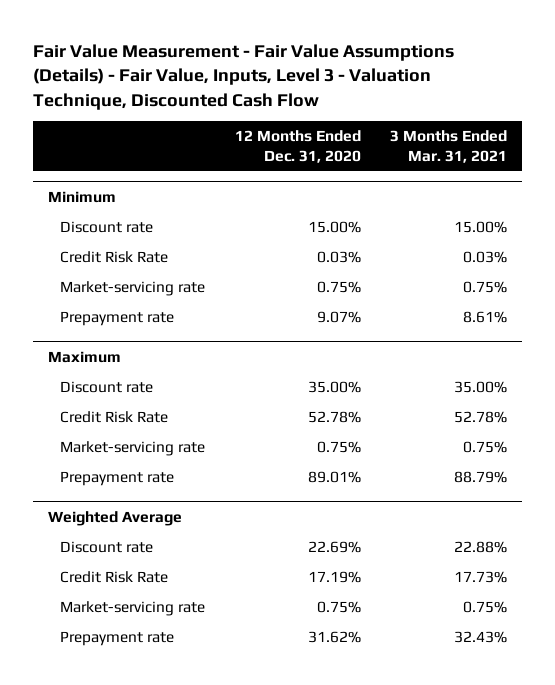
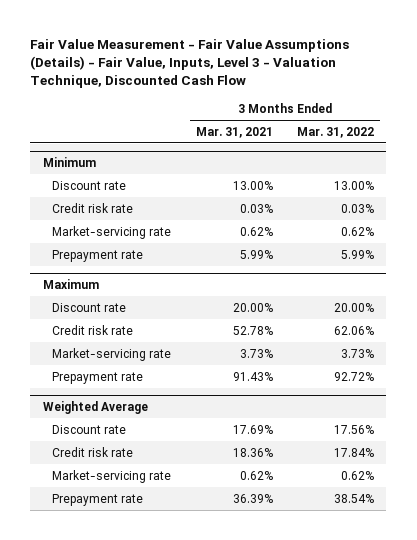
- | 12 Months Ended Dec. 31, 2020 | 3 Months Ended Mar. 31, 2021
+ | 3 Months Ended Mar. 31, 2021 | 3 Months Ended Mar. 31, 2022
@ Minimum
- Discount rate | 15.00% | 15.00%
- Credit Risk Rate | 0.03% | 0.03%
- Market-servicing rate | 0.75% | 0.75%
- Prepayment rate | 9.07% | 8.61%
+ Discount rate | 13.00% | 13.00%
+ Credit risk rate | 0.03% | 0.03%
+ Market-servicing rate | 0.62% | 0.62%
+ Prepayment rate | 5.99% | 5.99%
@ Maximum
- Discount rate | 35.00% | 35.00%
- Credit Risk Rate | 52.78% | 52.78%
- Market-servicing rate | 0.75% | 0.75%
- Prepayment rate | 89.01% | 88.79%
+ Discount rate | 20.00% | 20.00%
+ Credit risk rate | 52.78% | 62.06%
+ Market-servicing rate | 3.73% | 3.73%
+ Prepayment rate | 91.43% | 92.72%
@ Weighted Average
- Discount rate | 22.69% | 22.88%
- Credit Risk Rate | 17.19% | 17.73%
- Market-servicing rate | 0.75% | 0.75%
- Prepayment rate | 31.62% | 32.43%
+ Discount rate | 17.69% | 17.56%
+ Credit risk rate | 18.36% | 17.84%
+ Market-servicing rate | 0.62% | 0.62%
+ Prepayment rate | 36.39% | 38.54%

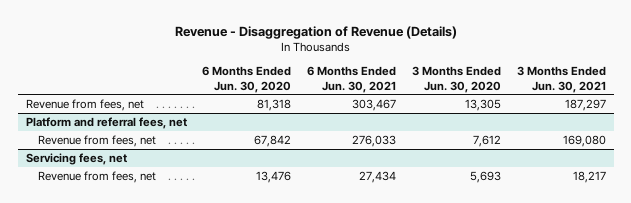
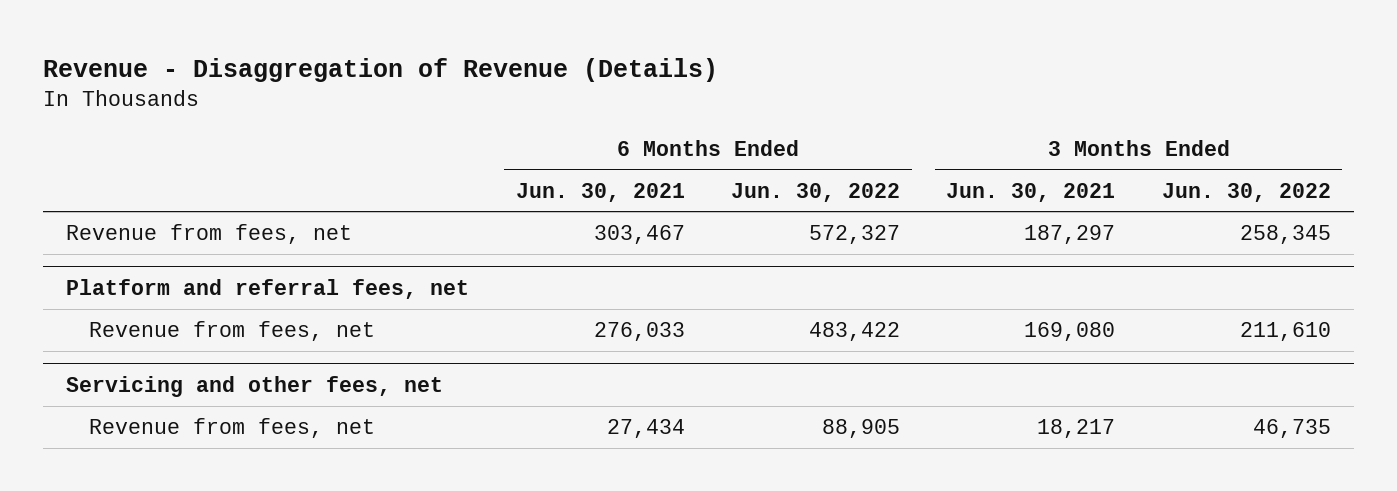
- | 6 Months Ended Jun. 30, 2020 | 6 Months Ended Jun. 30, 2021 | 3 Months Ended Jun. 30, 2020 | 3 Months Ended Jun. 30, 2021
+ | 6 Months Ended Jun. 30, 2021 | 6 Months Ended Jun. 30, 2022 | 3 Months Ended Jun. 30, 2021 | 3 Months Ended Jun. 30, 2022
- Servicing fees, net
+ Servicing and other fees, net

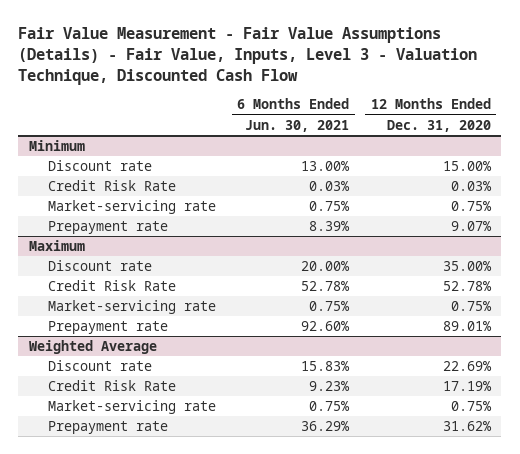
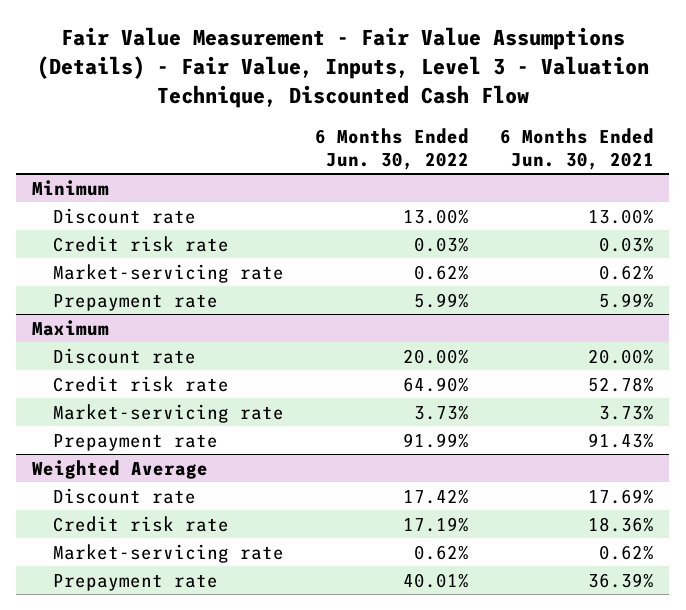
- | 6 Months Ended Jun. 30, 2021 | 12 Months Ended Dec. 31, 2020
+ | 6 Months Ended Jun. 30, 2022 | 6 Months Ended Jun. 30, 2021
@ Minimum
- Credit Risk Rate | 0.03% | 0.03%
- Market-servicing rate | 0.75% | 0.75%
- Prepayment rate | 8.39% | 9.07%
+ Credit risk rate | 0.03% | 0.03%
+ Market-servicing rate | 0.62% | 0.62%
+ Prepayment rate | 5.99% | 5.99%
@ Maximum
- Credit Risk Rate | 52.78% | 52.78%
- Market-servicing rate | 0.75% | 0.75%
- Prepayment rate | 92.60% | 89.01%
+ Credit risk rate | 64.90% | 52.78%
+ Market-servicing rate | 3.73% | 3.73%
+ Prepayment rate | 91.99% | 91.43%
@ Weighted Average
- Discount rate | 15.83% | 22.69%
- Credit Risk Rate | 9.23% | 17.19%
- Market-servicing rate | 0.75% | 0.75%
- Prepayment rate | 36.29% | 31.62%
+ Discount rate | 17.42% | 17.69%
+ Credit risk rate | 17.19% | 18.36%
+ Market-servicing rate | 0.62% | 0.62%
+ Prepayment rate | 40.01% | 36.39%

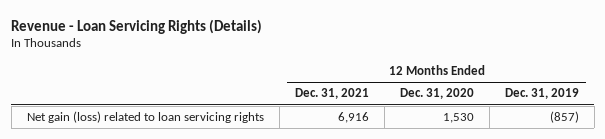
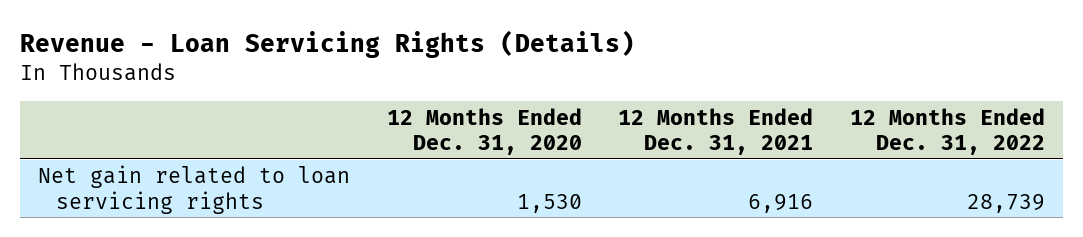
- | 12 Months Ended Dec. 31, 2021 | 12 Months Ended Dec. 31, 2020 | 12 Months Ended Dec. 31, 2019
+ | 12 Months Ended Dec. 31, 2020 | 12 Months Ended Dec. 31, 2021 | 12 Months Ended Dec. 31, 2022
- Net gain (loss) related to loan servicing rights | 6,916 | 1,530 | (857)
+ Net gain related to loan servicing rights | 1,530 | 6,916 | 28,739

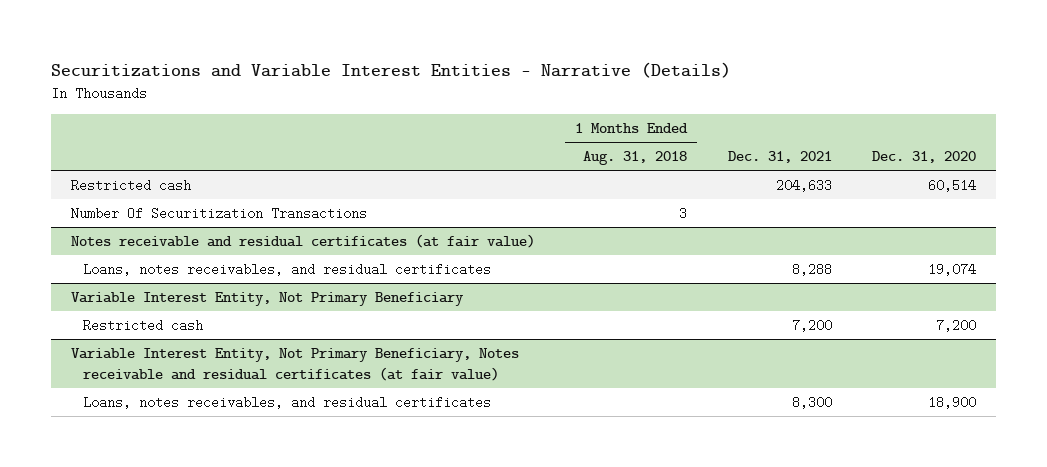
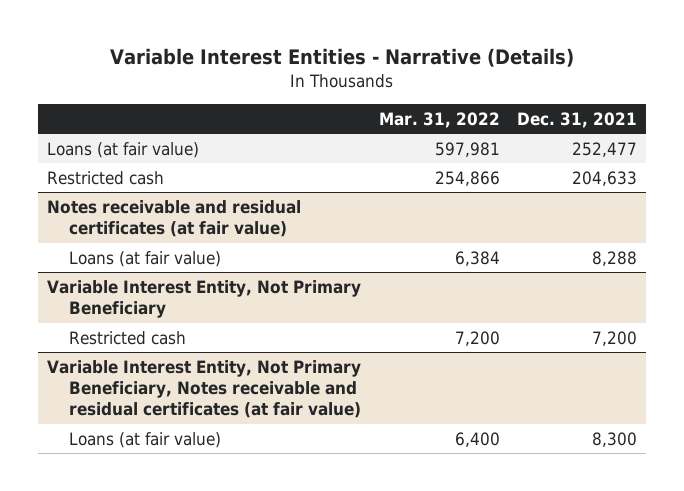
- Securitizations and Variable Interest Entities - Narrative (Details)
+ Variable Interest Entities - Narrative (Details)
- | 1 Months Ended Aug. 31, 2018 | Dec. 31, 2021 | Dec. 31, 2020
+ | Mar. 31, 2022 | Dec. 31, 2021
+ Loans (at fair value) | 597,981 | 252,477
- Number Of Securitization Transactions | 3 | |
@ Notes receivable and residual certificates (at fair value)
- Loans, notes receivables, and residual certificates | | 8,288 | 19,074
+ Loans (at fair value) | 6,384 | 8,288
@ Variable Interest Entity, Not Primary Beneficiary, Notes receivable and residual certificates (at fair value)
- Loans, notes receivables, and residual certificates | | 8,300 | 18,900
+ Loans (at fair value) | 6,400 | 8,300

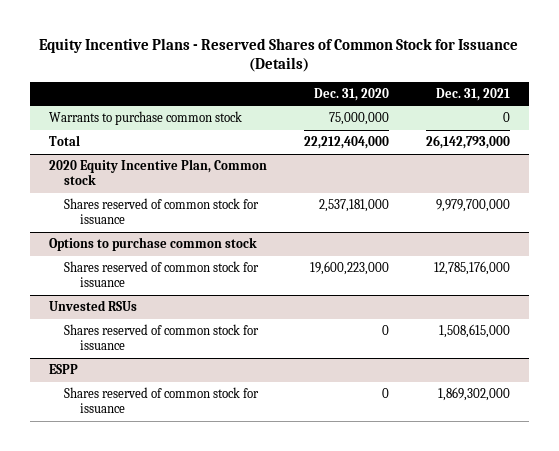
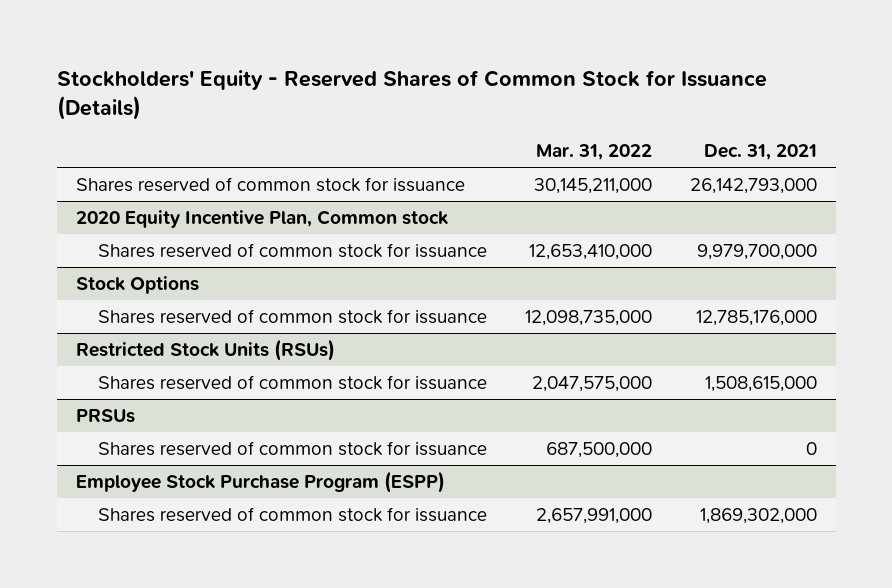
- Equity Incentive Plans - Reserved Shares of Common Stock for Issuance (Details)
+ Stockholders' Equity - Reserved Shares of Common Stock for Issuance (Details)
- | Dec. 31, 2020 | Dec. 31, 2021
+ | Mar. 31, 2022 | Dec. 31, 2021
- Warrants to purchase common stock | 75,000,000 | 0
- Total | 22,212,404,000 | 26,142,793,000
+ Shares reserved of common stock for issuance | 30,145,211,000 | 26,142,793,000
- Options to purchase common stock
+ Stock Options
- Unvested RSUs
+ Restricted Stock Units (RSUs)
- ESPP
+ PRSUs
+ Shares reserved of common stock for issuance | 687,500,000 | 0
+ Employee Stock Purchase Program (ESPP)

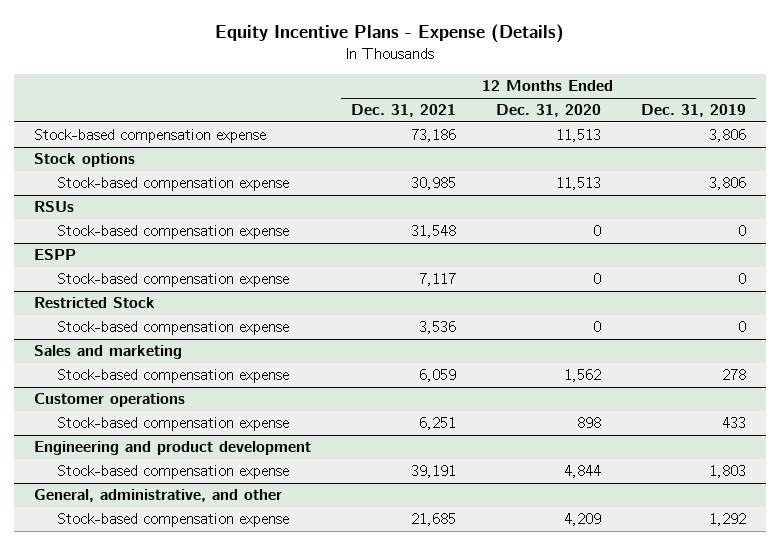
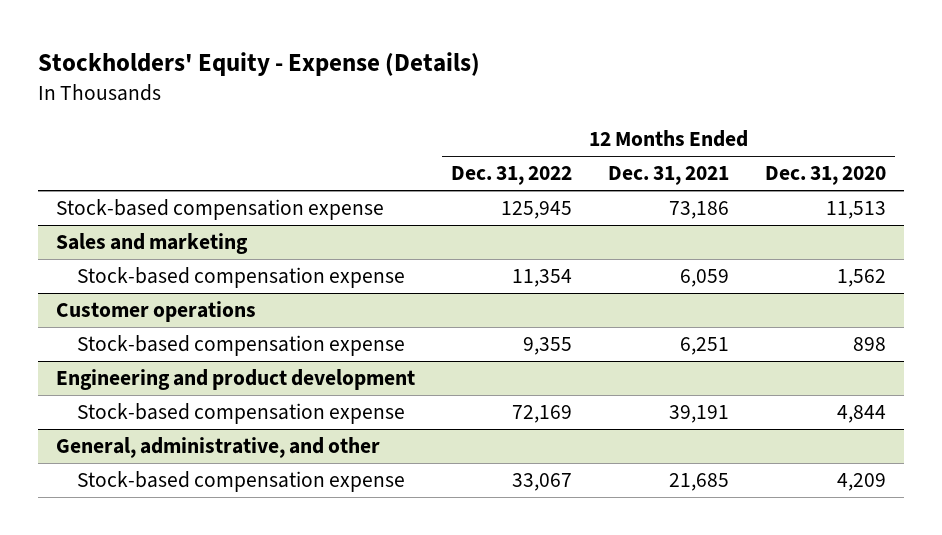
- Equity Incentive Plans - Expense (Details)
+ Stockholders' Equity - Expense (Details)
- | 12 Months Ended Dec. 31, 2021 | 12 Months Ended Dec. 31, 2020 | 12 Months Ended Dec. 31, 2019
+ | 12 Months Ended Dec. 31, 2022 | 12 Months Ended Dec. 31, 2021 | 12 Months Ended Dec. 31, 2020
- Stock options
- Stock-based compensation expense | 30,985 | 11,513 | 3,806
- RSUs
- Stock-based compensation expense | 31,548 | 0 | 0
- ESPP
- Stock-based compensation expense | 7,117 | 0 | 0
- Restricted Stock
- Stock-based compensation expense | 3,536 | 0 | 0

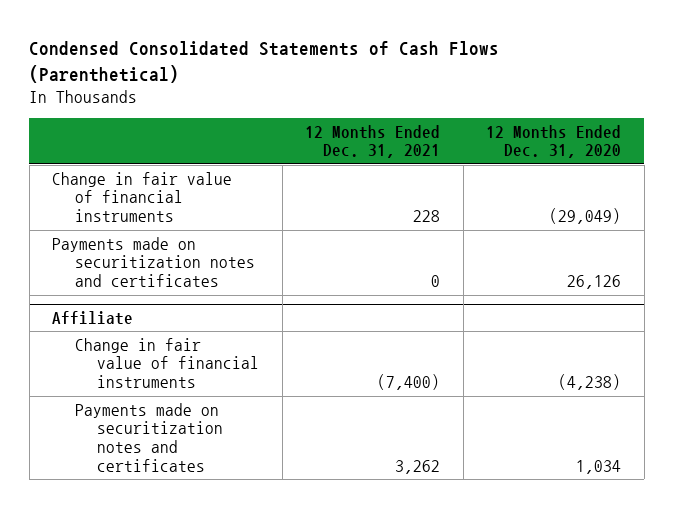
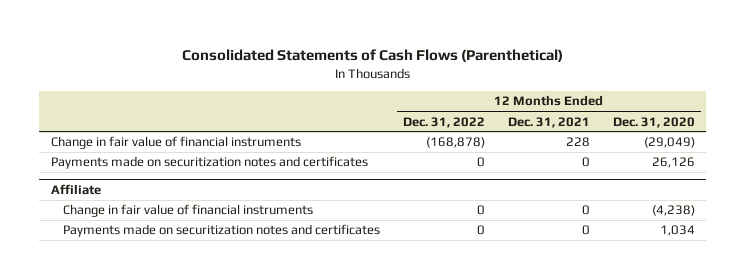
- Condensed Consolidated Statements of Cash Flows (Parenthetical)
+ Consolidated Statements of Cash Flows (Parenthetical)
- | 12 Months Ended Dec. 31, 2021 | 12 Months Ended Dec. 31, 2020
+ | 12 Months Ended Dec. 31, 2022 | 12 Months Ended Dec. 31, 2021 | 12 Months Ended Dec. 31, 2020
@ Affiliate
- Change in fair value of financial instruments | (7,400) | (4,238)
- Payments made on securitization notes and certificates | 3,262 | 1,034
+ Change in fair value of financial instruments | 0 | 0 | (4,238)
+ Payments made on securitization notes and certificates | 0 | 0 | 1,034

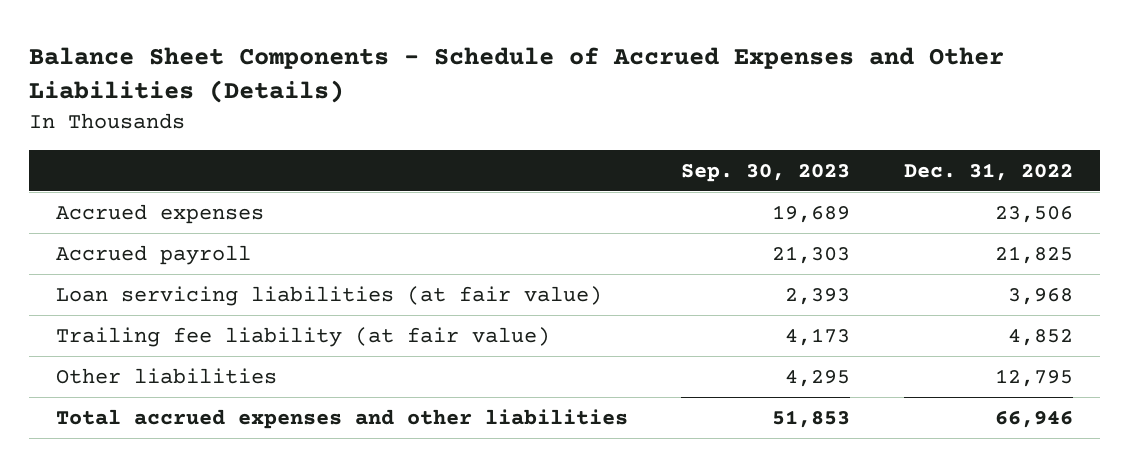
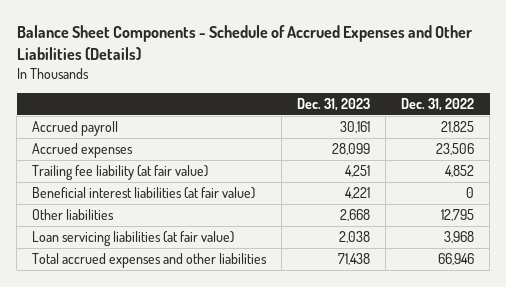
- | Sep. 30, 2023 | Dec. 31, 2022
+ | Dec. 31, 2023 | Dec. 31, 2022
moved down: Accrued expenses | 28,099 | 23,506
+ Beneficial interest liabilities (at fair value) | 4,221 | 0
moved down: Loan servicing liabilities (at fair value) | 2,038 | 3,968

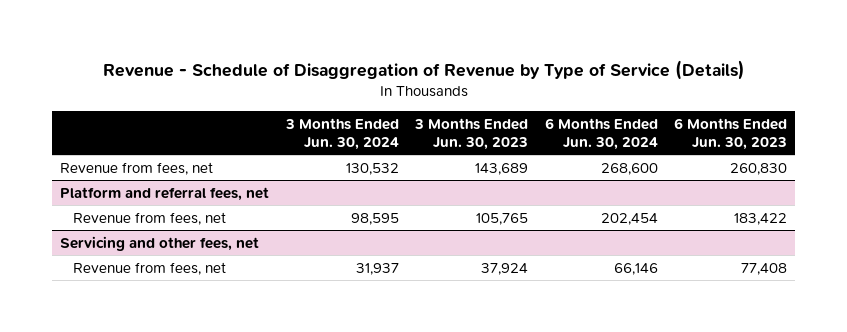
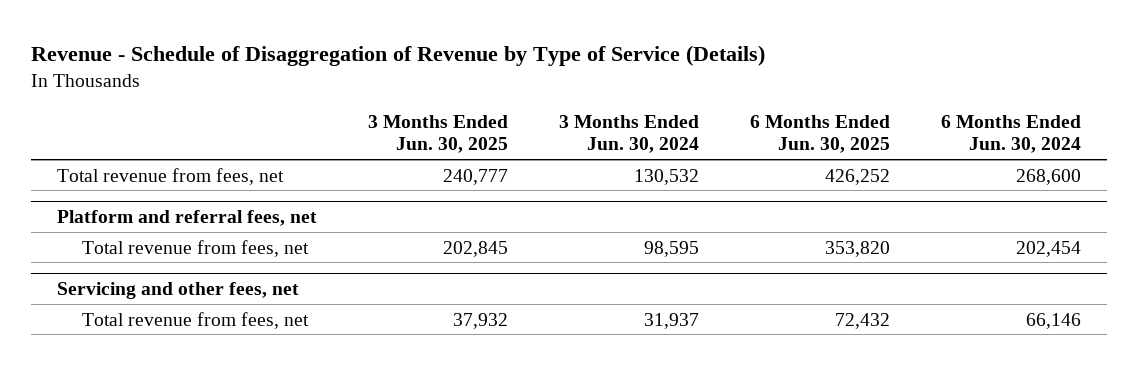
- | 3 Months Ended Jun. 30, 2024 | 3 Months Ended Jun. 30, 2023 | 6 Months Ended Jun. 30, 2024 | 6 Months Ended Jun. 30, 2023
+ | 3 Months Ended Jun. 30, 2025 | 3 Months Ended Jun. 30, 2024 | 6 Months Ended Jun. 30, 2025 | 6 Months Ended Jun. 30, 2024
- Revenue from fees, net | 130,532 | 143,689 | 268,600 | 260,830
+ Total revenue from fees, net | 240,777 | 130,532 | 426,252 | 268,600
@ Platform and referral fees, net
- Revenue from fees, net | 98,595 | 105,765 | 202,454 | 183,422
+ Total revenue from fees, net | 202,845 | 98,595 | 353,820 | 202,454
@ Servicing and other fees, net
- Revenue from fees, net | 31,937 | 37,924 | 66,146 | 77,408
+ Total revenue from fees, net | 37,932 | 31,937 | 72,432 | 66,146

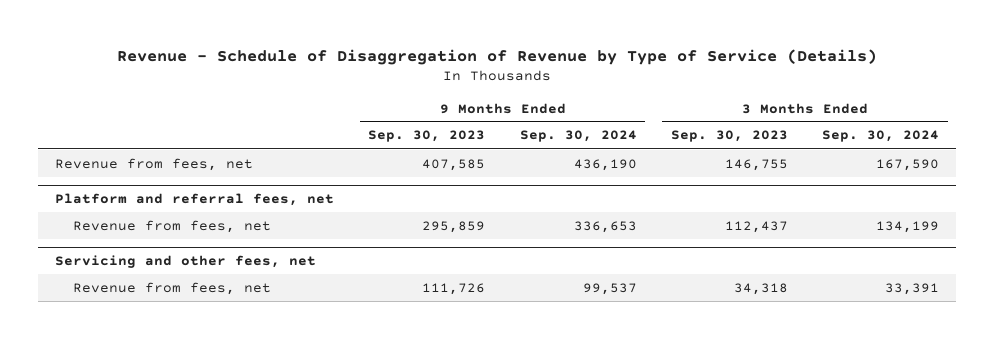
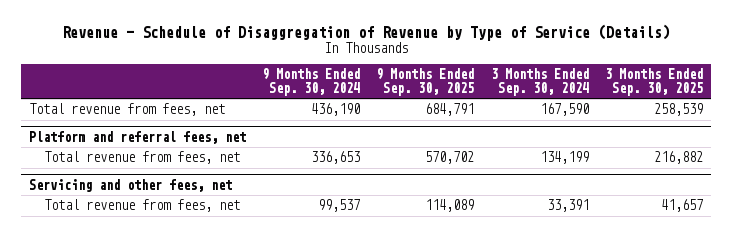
- | 9 Months Ended Sep. 30, 2023 | 9 Months Ended Sep. 30, 2024 | 3 Months Ended Sep. 30, 2023 | 3 Months Ended Sep. 30, 2024
+ | 9 Months Ended Sep. 30, 2024 | 9 Months Ended Sep. 30, 2025 | 3 Months Ended Sep. 30, 2024 | 3 Months Ended Sep. 30, 2025
- Revenue from fees, net | 407,585 | 436,190 | 146,755 | 167,590
+ Total revenue from fees, net | 436,190 | 684,791 | 167,590 | 258,539
@ Platform and referral fees, net
- Revenue from fees, net | 295,859 | 336,653 | 112,437 | 134,199
+ Total revenue from fees, net | 336,653 | 570,702 | 134,199 | 216,882
@ Servicing and other fees, net
- Revenue from fees, net | 111,726 | 99,537 | 34,318 | 33,391
+ Total revenue from fees, net | 99,537 | 114,089 | 33,391 | 41,657

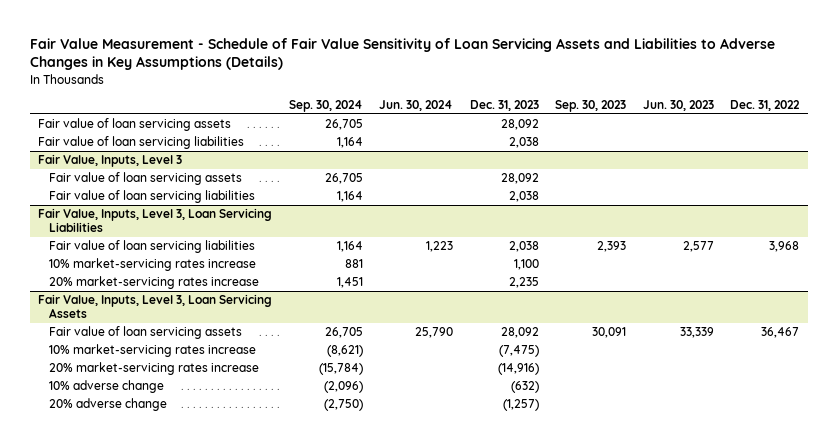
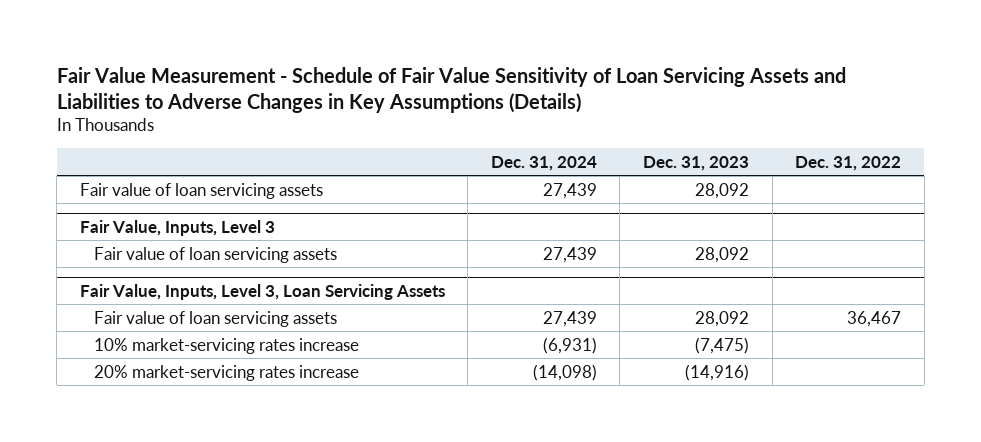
- | Sep. 30, 2024 | Jun. 30, 2024 | Dec. 31, 2023 | Sep. 30, 2023 | Jun. 30, 2023 | Dec. 31, 2022
+ | Dec. 31, 2024 | Dec. 31, 2023 | Dec. 31, 2022
- Fair value of loan servicing liabilities | 1,164 | | 2,038 | | |
@ Fair Value, Inputs, Level 3
- Fair value of loan servicing liabilities | 1,164 | | 2,038 | | |
- Fair Value, Inputs, Level 3, Loan Servicing Liabilities
- Fair value of loan servicing liabilities | 1,164 | 1,223 | 2,038 | 2,393 | 2,577 | 3,968
- 10% market-servicing rates increase | 881 | | 1,100 | | |
- 20% market-servicing rates increase | 1,451 | | 2,235 | | |
@ Fair Value, Inputs, Level 3, Loan Servicing Assets
- 10% adverse change | (2,096) | | (632) | | |
- 20% adverse change | (2,750) | | (1,257) | | |

